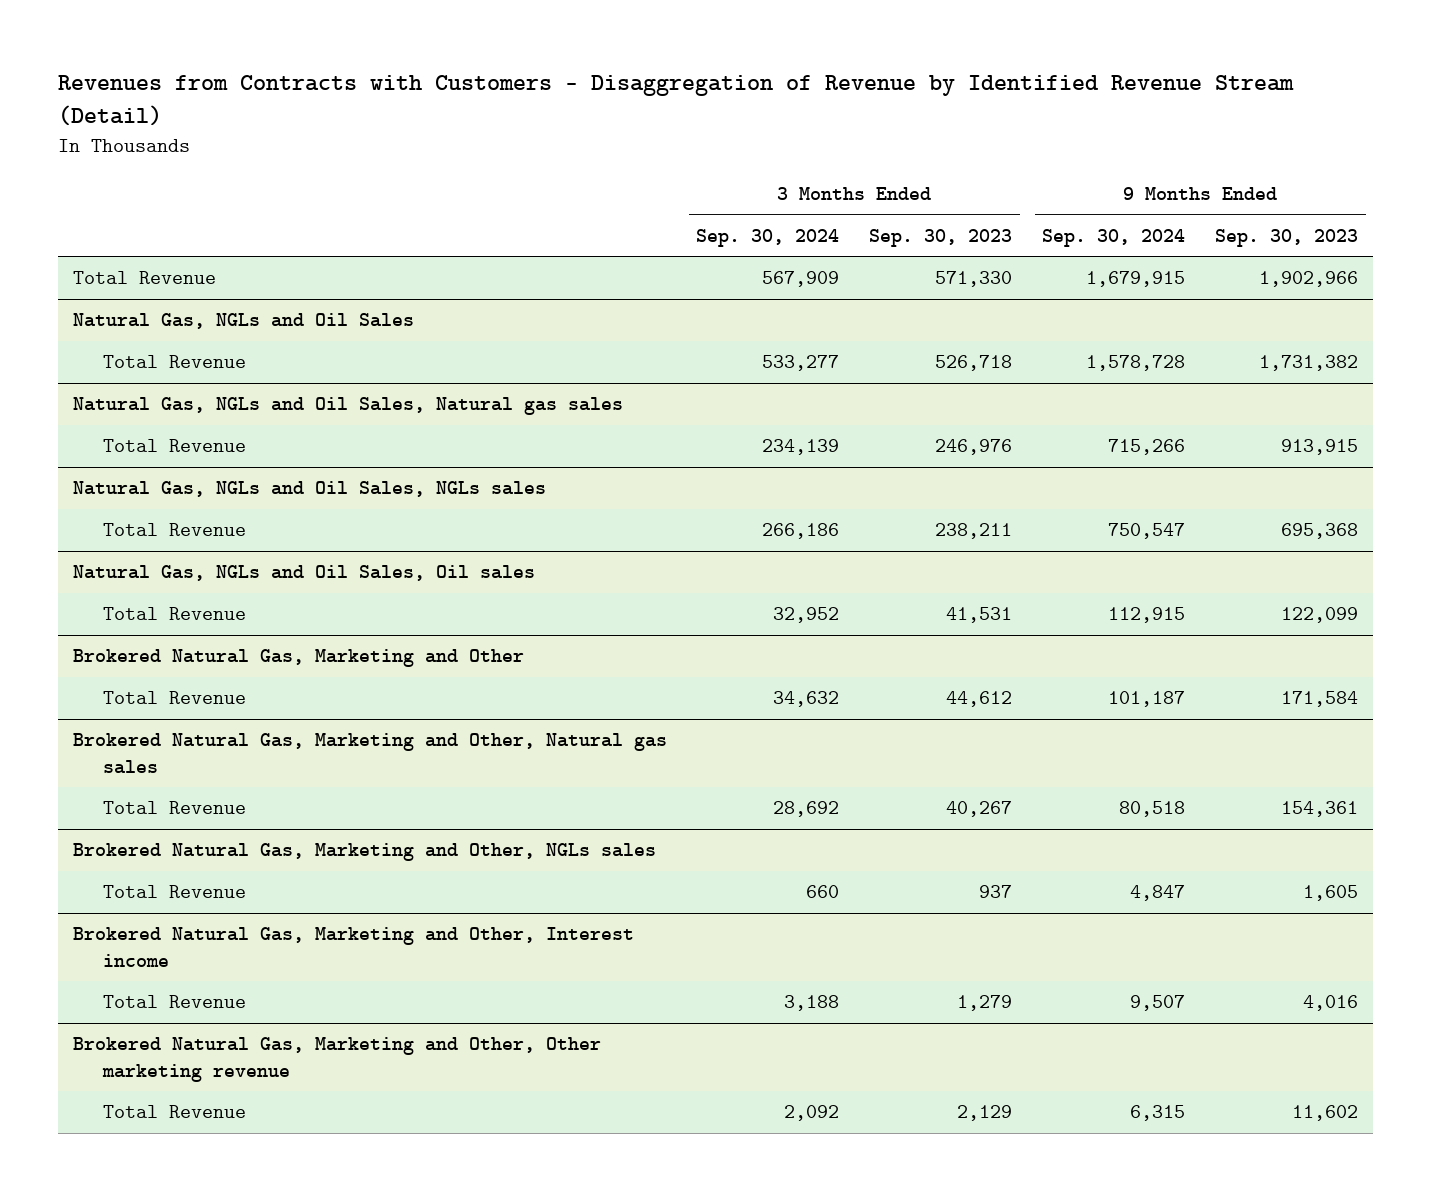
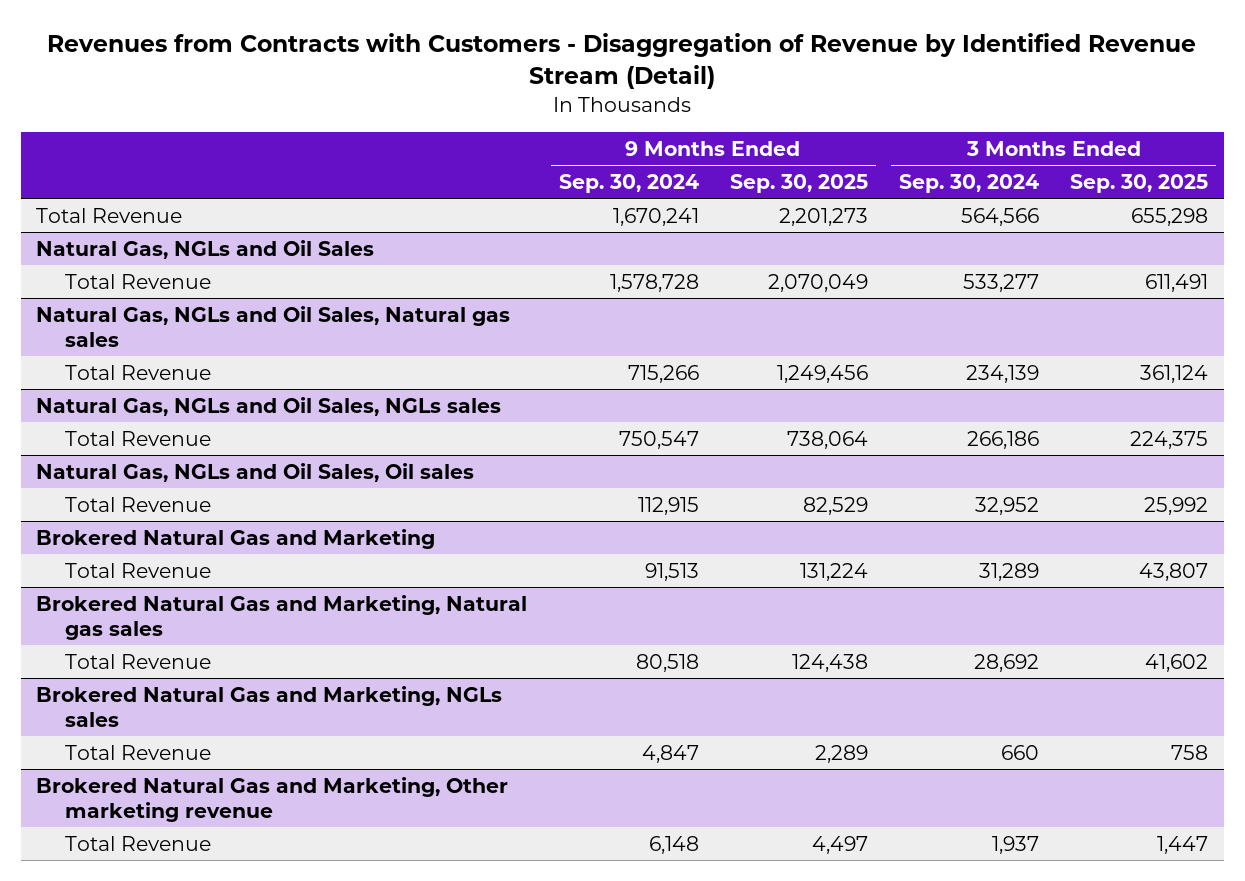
- | 3 Months Ended Sep. 30, 2024 | 3 Months Ended Sep. 30, 2023 | 9 Months Ended Sep. 30, 2024 | 9 Months Ended Sep. 30, 2023
+ | 9 Months Ended Sep. 30, 2024 | 9 Months Ended Sep. 30, 2025 | 3 Months Ended Sep. 30, 2024 | 3 Months Ended Sep. 30, 2025
- Total Revenue | 567,909 | 571,330 | 1,679,915 | 1,902,966
+ Total Revenue | 1,670,241 | 2,201,273 | 564,566 | 655,298
- Brokered Natural Gas, Marketing and Other
- Total Revenue | 34,632 | 44,612 | 101,187 | 171,584
- Brokered Natural Gas, Marketing and Other, Natural gas sales
+ Brokered Natural Gas and Marketing
+ Total Revenue | 91,513 | 131,224 | 31,289 | 43,807
+ Brokered Natural Gas and Marketing, Natural gas sales
- Brokered Natural Gas, Marketing and Other, NGLs sales
+ Brokered Natural Gas and Marketing, NGLs sales
- Brokered Natural Gas, Marketing and Other, Interest income
- Total Revenue | 3,188 | 1,279 | 9,507 | 4,016
- Brokered Natural Gas, Marketing and Other, Other marketing revenue
- Total Revenue | 2,092 | 2,129 | 6,315 | 11,602
+ Brokered Natural Gas and Marketing, Other marketing revenue
+ Total Revenue | 6,148 | 4,497 | 1,937 | 1,447

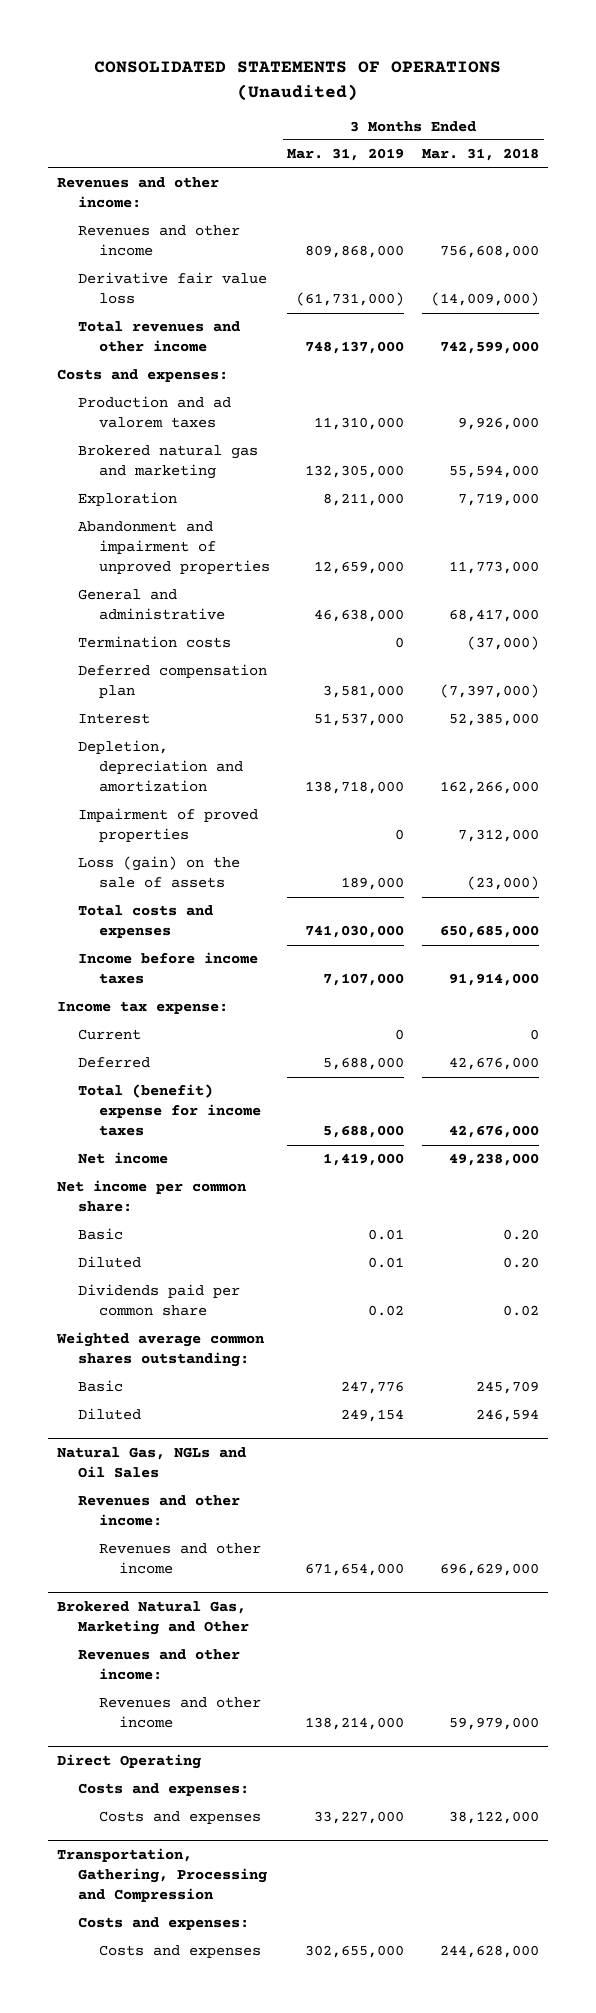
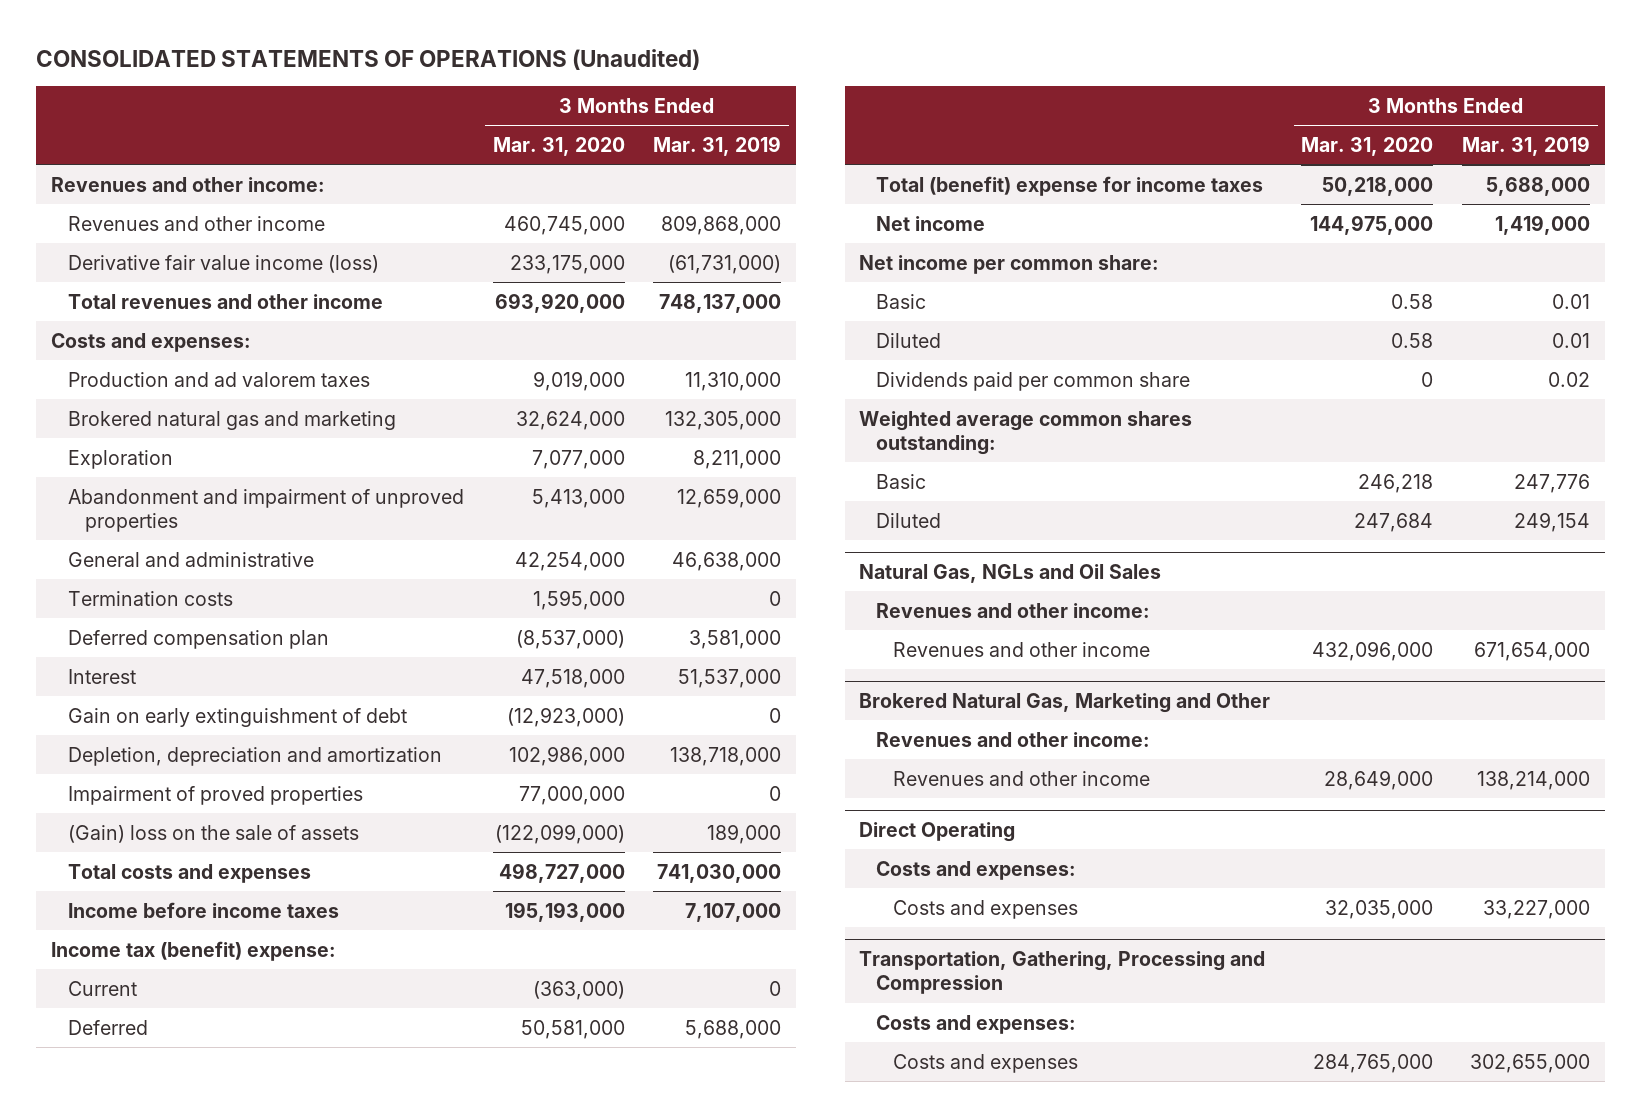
- | 3 Months Ended Mar. 31, 2019 | 3 Months Ended Mar. 31, 2018
+ | 3 Months Ended Mar. 31, 2020 | 3 Months Ended Mar. 31, 2019
- Derivative fair value loss | (61,731,000) | (14,009,000)
+ Derivative fair value income (loss) | 233,175,000 | (61,731,000)
+ Gain on early extinguishment of debt | (12,923,000) | 0
- Loss (gain) on the sale of assets | 189,000 | (23,000)
+ (Gain) loss on the sale of assets | (122,099,000) | 189,000
- Income tax expense:
+ Income tax (benefit) expense:

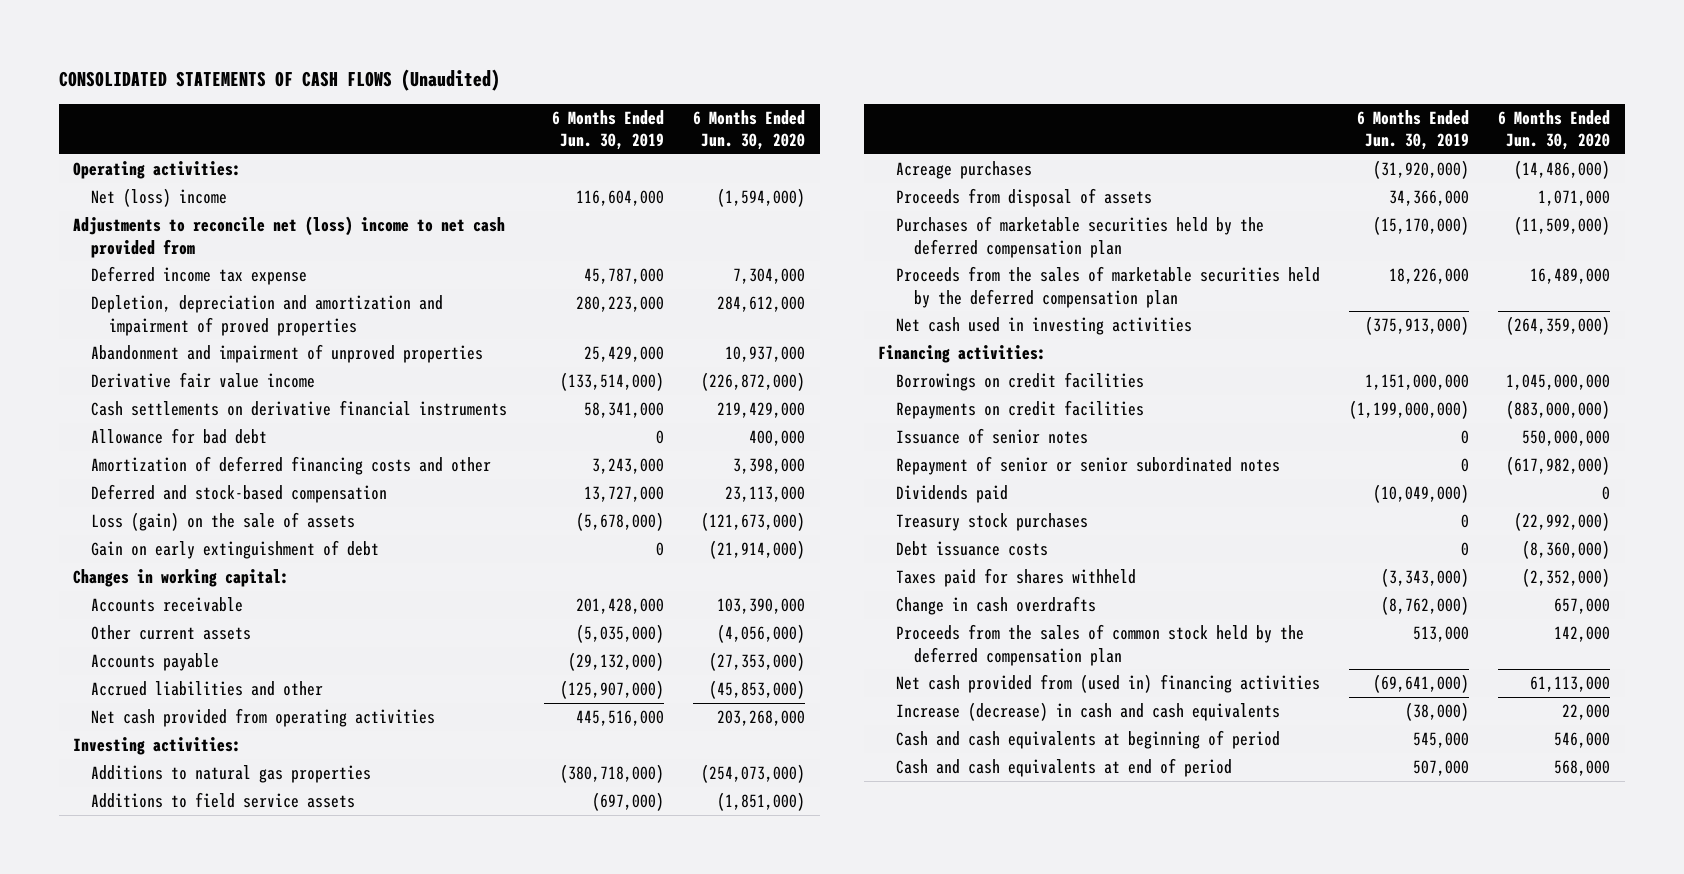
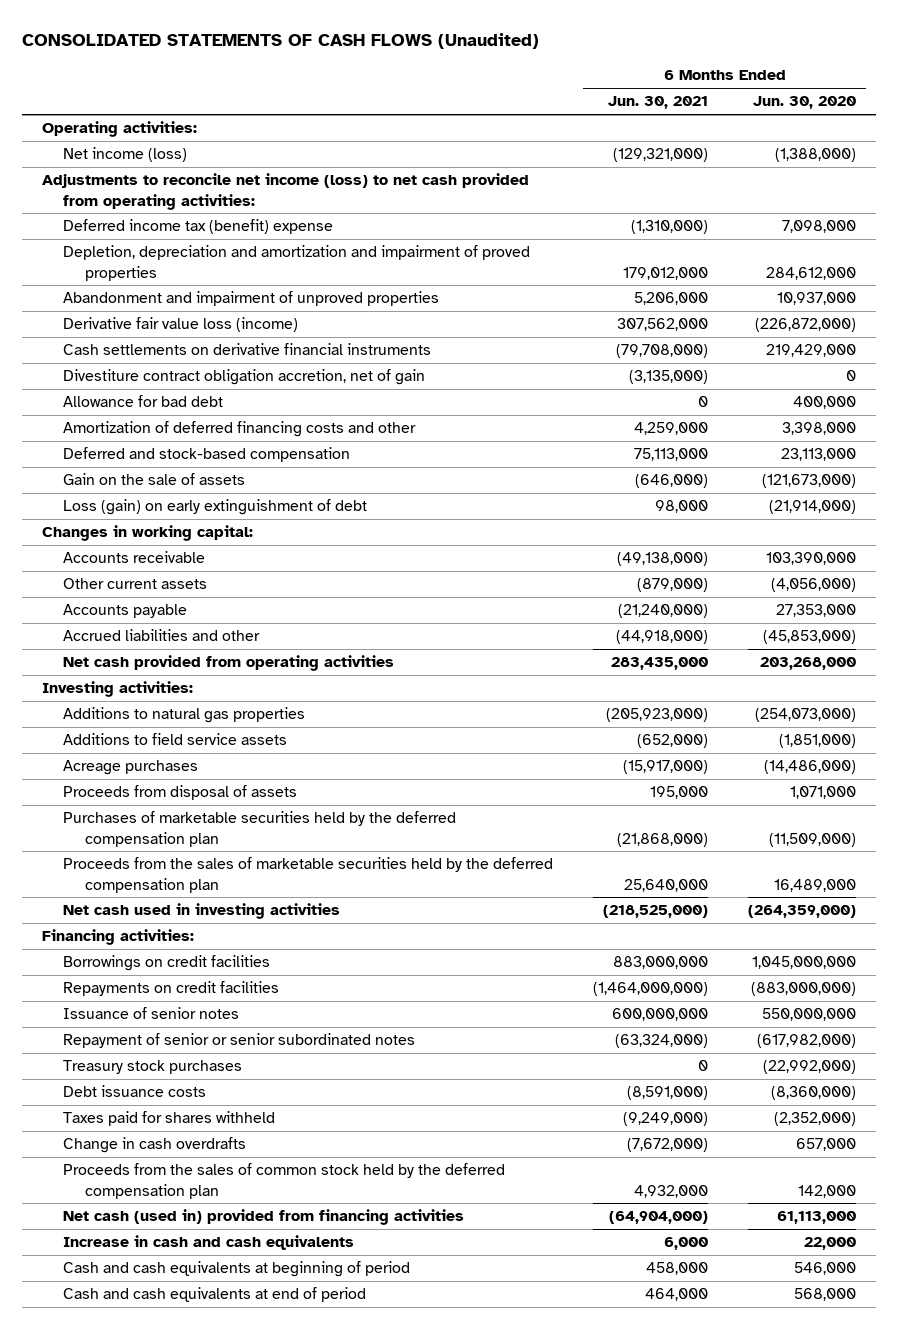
- | 6 Months Ended Jun. 30, 2019 | 6 Months Ended Jun. 30, 2020
+ | 6 Months Ended Jun. 30, 2021 | 6 Months Ended Jun. 30, 2020
- Net (loss) income | 116,604,000 | (1,594,000)
- Adjustments to reconcile net (loss) income to net cash provided from
- Deferred income tax expense | 45,787,000 | 7,304,000
+ Net income (loss) | (129,321,000) | (1,388,000)
+ Adjustments to reconcile net income (loss) to net cash provided from operating activities:
+ Deferred income tax (benefit) expense | (1,310,000) | 7,098,000
- Derivative fair value income | (133,514,000) | (226,872,000)
+ Derivative fair value loss (income) | 307,562,000 | (226,872,000)
+ Divestiture contract obligation accretion, net of gain | (3,135,000) | 0
- Loss (gain) on the sale of assets | (5,678,000) | (121,673,000)
- Gain on early extinguishment of debt | 0 | (21,914,000)
+ Gain on the sale of assets | (646,000) | (121,673,000)
+ Loss (gain) on early extinguishment of debt | 98,000 | (21,914,000)
- Accounts payable | (29,132,000) | (27,353,000)
+ Accounts payable | (21,240,000) | 27,353,000
- Dividends paid | (10,049,000) | 0
- Net cash provided from (used in) financing activities | (69,641,000) | 61,113,000
- Increase (decrease) in cash and cash equivalents | (38,000) | 22,000
+ Net cash (used in) provided from financing activities | (64,904,000) | 61,113,000
+ Increase in cash and cash equivalents | 6,000 | 22,000

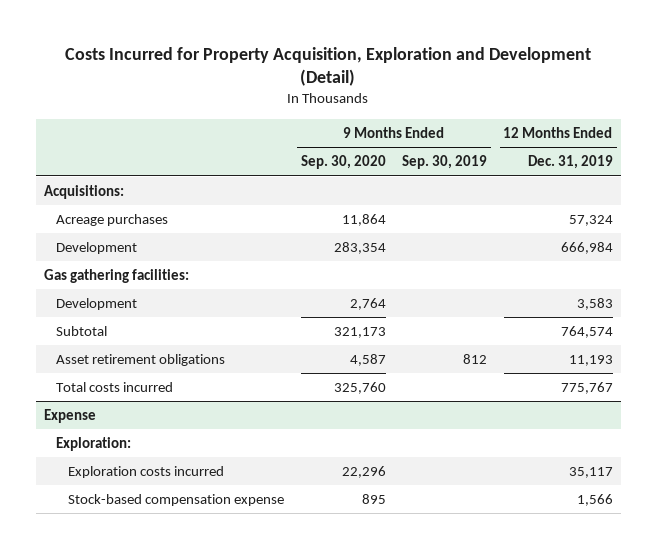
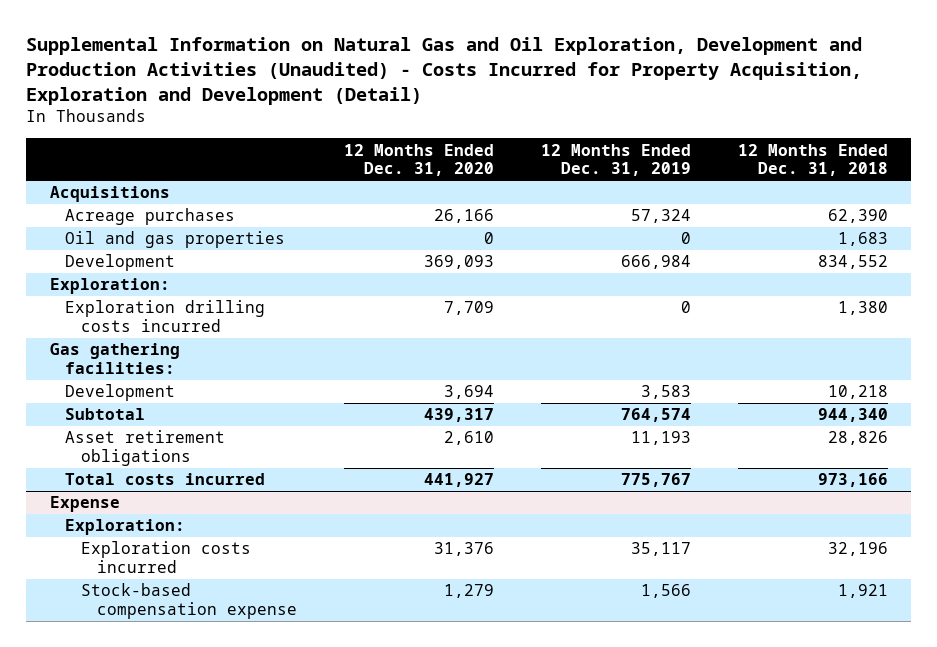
- Costs Incurred for Property Acquisition, Exploration and Development (Detail)
+ Supplemental Information on Natural Gas and Oil Exploration, Development and Production Activities (Unaudited) - Costs Incurred for Property Acquisition, Exploration and Development (Detail)
- | 9 Months Ended Sep. 30, 2020 | 9 Months Ended Sep. 30, 2019 | 12 Months Ended Dec. 31, 2019
+ | 12 Months Ended Dec. 31, 2020 | 12 Months Ended Dec. 31, 2019 | 12 Months Ended Dec. 31, 2018
- Acquisitions:
+ Acquisitions
+ Oil and gas properties | 0 | 0 | 1,683
+ Exploration:
+ Exploration drilling costs incurred | 7,709 | 0 | 1,380

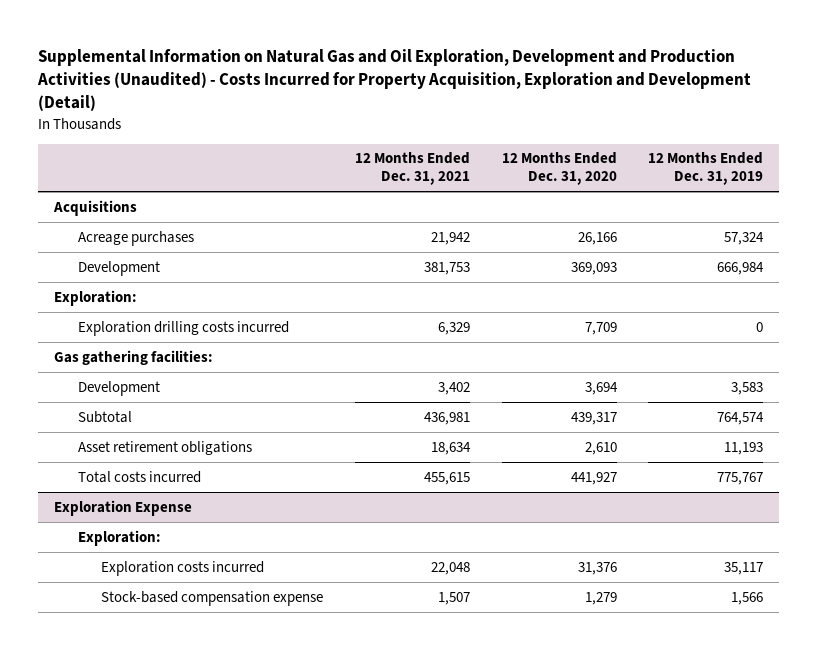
- | 12 Months Ended Dec. 31, 2020 | 12 Months Ended Dec. 31, 2019 | 12 Months Ended Dec. 31, 2018
+ | 12 Months Ended Dec. 31, 2021 | 12 Months Ended Dec. 31, 2020 | 12 Months Ended Dec. 31, 2019
- Oil and gas properties | 0 | 0 | 1,683
- Expense
+ Exploration Expense

